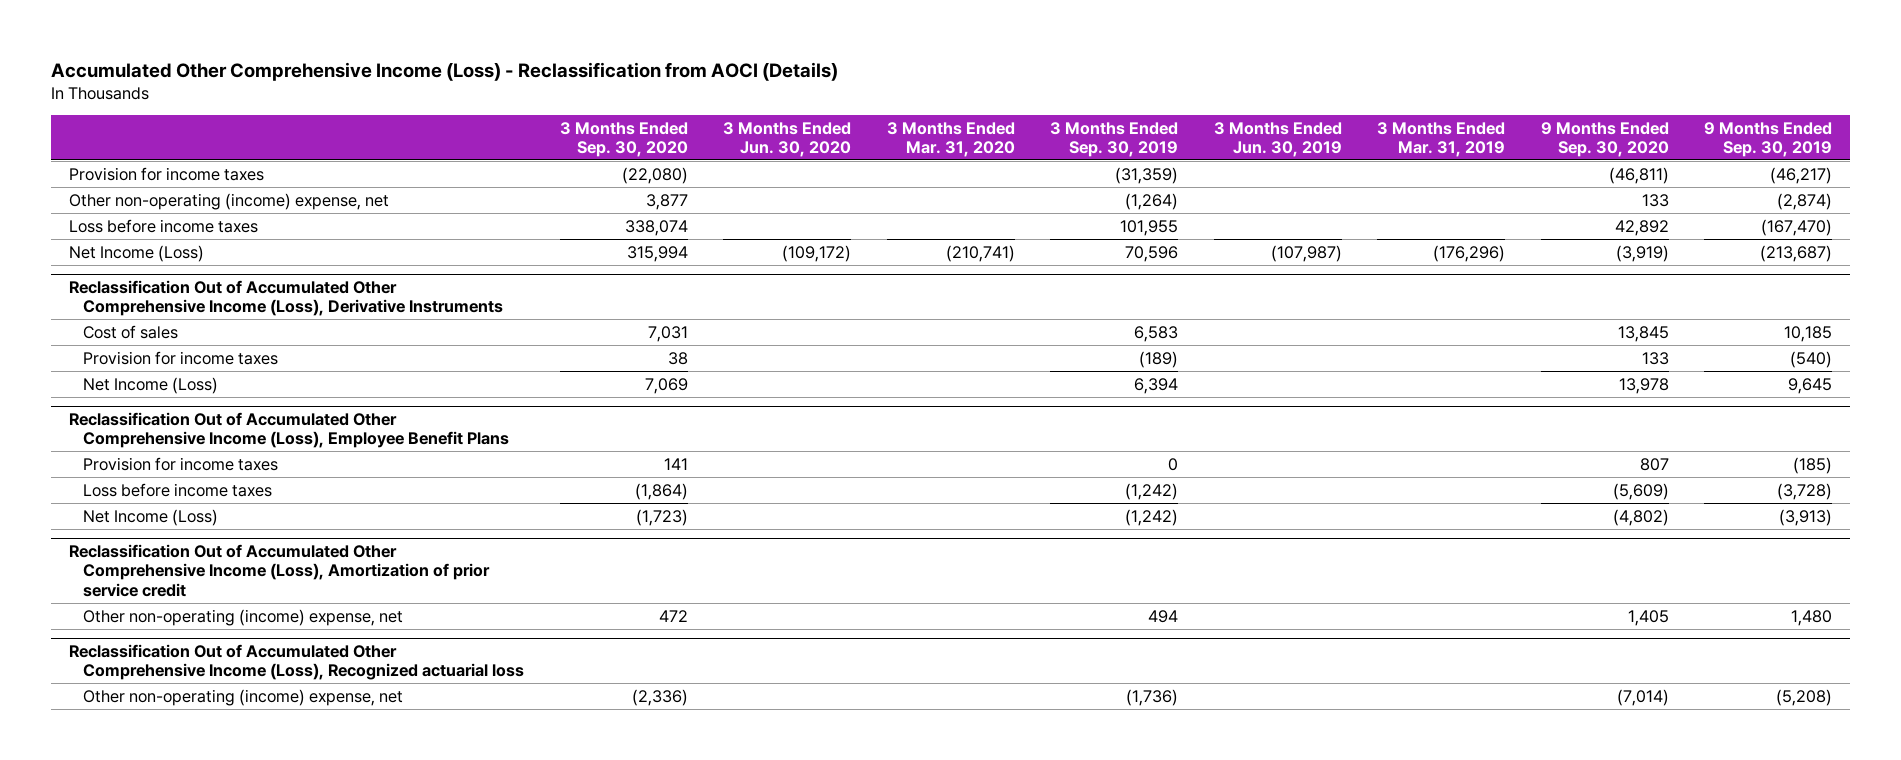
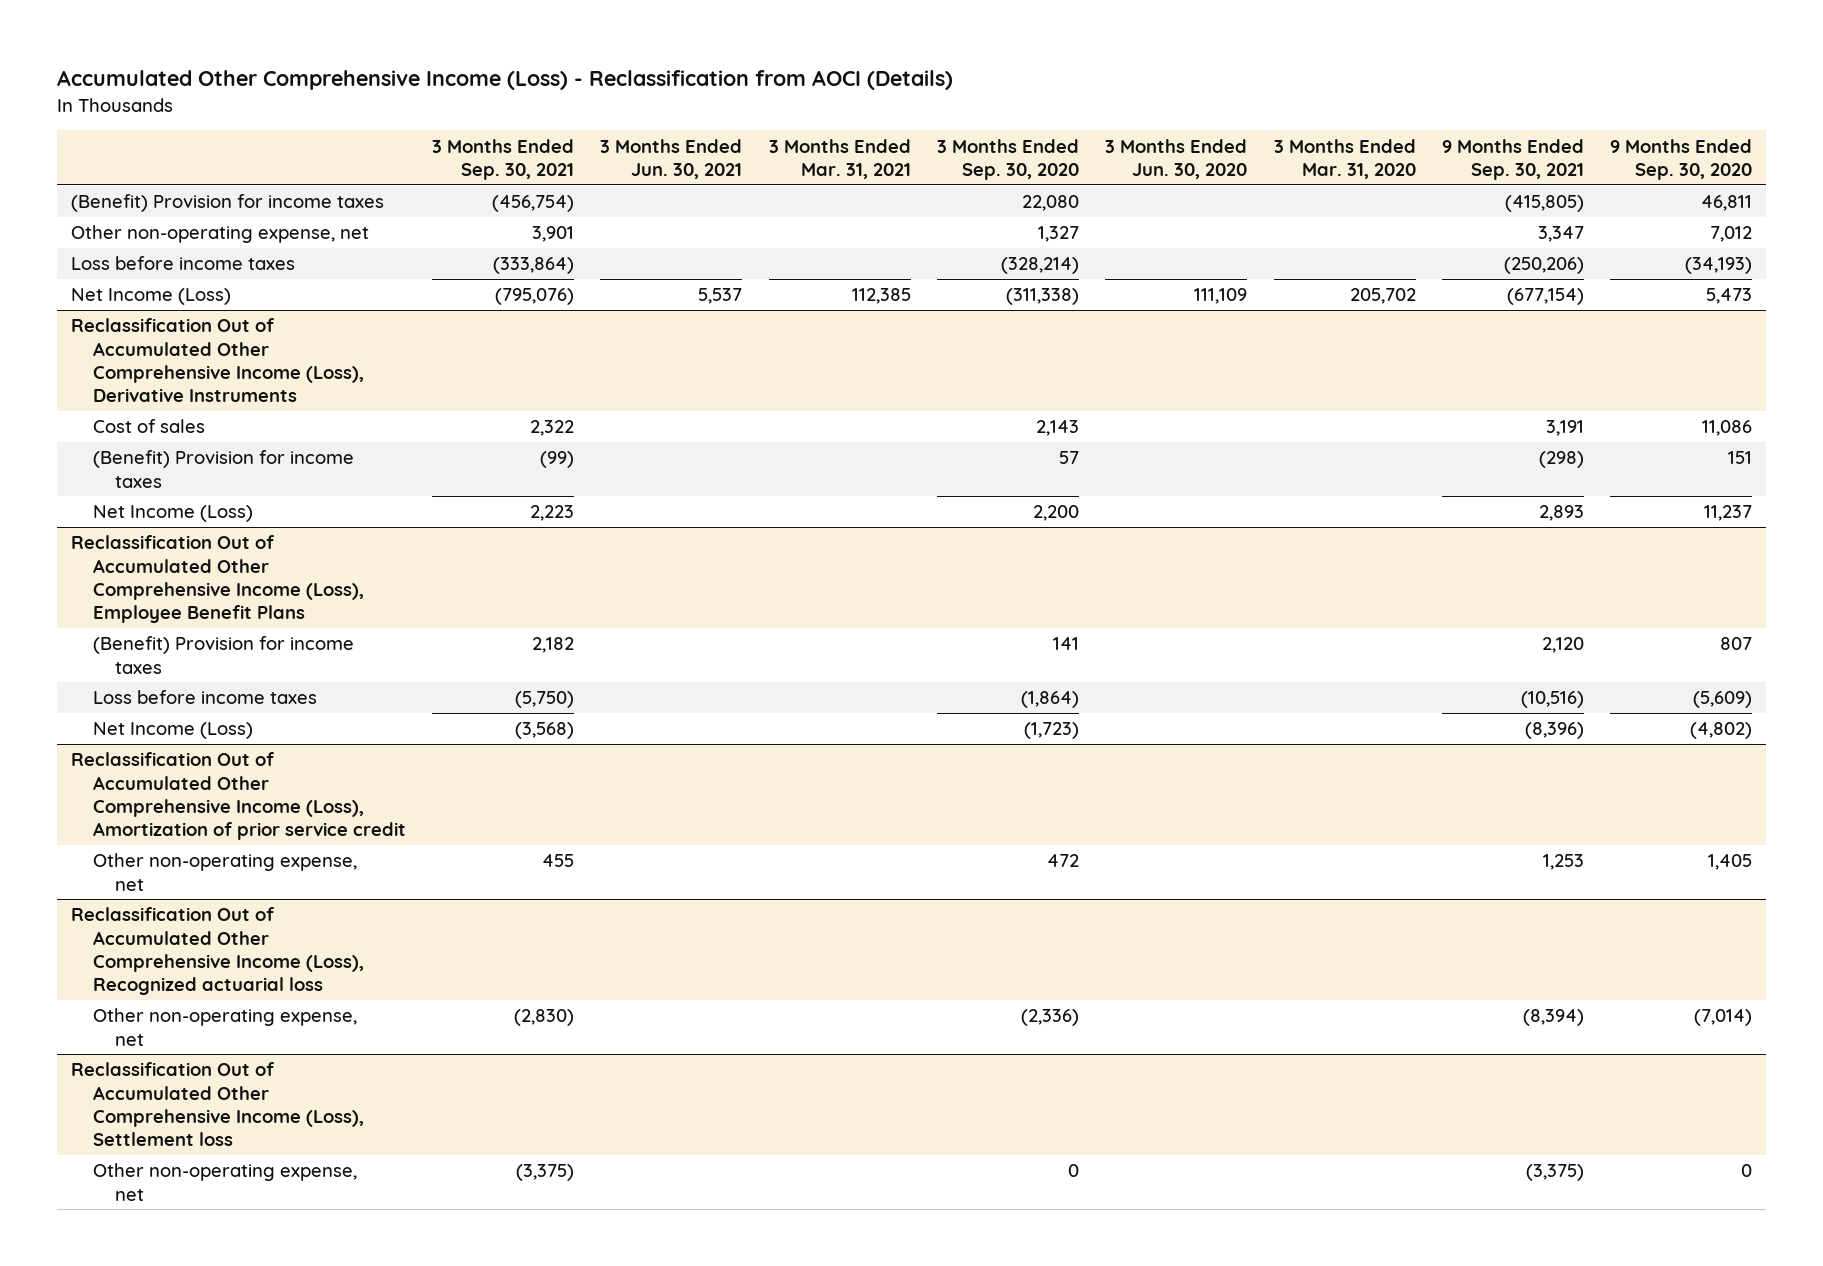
- | 3 Months Ended Sep. 30, 2020 | 3 Months Ended Jun. 30, 2020 | 3 Months Ended Mar. 31, 2020 | 3 Months Ended Sep. 30, 2019 | 3 Months Ended Jun. 30, 2019 | 3 Months Ended Mar. 31, 2019 | 9 Months Ended Sep. 30, 2020 | 9 Months Ended Sep. 30, 2019
+ | 3 Months Ended Sep. 30, 2021 | 3 Months Ended Jun. 30, 2021 | 3 Months Ended Mar. 31, 2021 | 3 Months Ended Sep. 30, 2020 | 3 Months Ended Jun. 30, 2020 | 3 Months Ended Mar. 31, 2020 | 9 Months Ended Sep. 30, 2021 | 9 Months Ended Sep. 30, 2020
- Provision for income taxes | (22,080) | | | (31,359) | | | (46,811) | (46,217)
- Other non-operating (income) expense, net | 3,877 | | | (1,264) | | | 133 | (2,874)
- Loss before income taxes | 338,074 | | | 101,955 | | | 42,892 | (167,470)
- Net Income (Loss) | 315,994 | (109,172) | (210,741) | 70,596 | (107,987) | (176,296) | (3,919) | (213,687)
+ (Benefit) Provision for income taxes | (456,754) | | | 22,080 | | | (415,805) | 46,811
+ Other non-operating expense, net | 3,901 | | | 1,327 | | | 3,347 | 7,012
+ Loss before income taxes | (333,864) | | | (328,214) | | | (250,206) | (34,193)
+ Net Income (Loss) | (795,076) | 5,537 | 112,385 | (311,338) | 111,109 | 205,702 | (677,154) | 5,473
@ Reclassification Out of Accumulated Other Comprehensive Income (Loss), Derivative Instruments
- Cost of sales | 7,031 | | | 6,583 | | | 13,845 | 10,185
- Provision for income taxes | 38 | | | (189) | | | 133 | (540)
- Net Income (Loss) | 7,069 | | | 6,394 | | | 13,978 | 9,645
+ Cost of sales | 2,322 | | | 2,143 | | | 3,191 | 11,086
+ (Benefit) Provision for income taxes | (99) | | | 57 | | | (298) | 151
+ Net Income (Loss) | 2,223 | | | 2,200 | | | 2,893 | 11,237
@ Reclassification Out of Accumulated Other Comprehensive Income (Loss), Employee Benefit Plans
- Provision for income taxes | 141 | | | 0 | | | 807 | (185)
+ (Benefit) Provision for income taxes | 2,182 | | | 141 | | | 2,120 | 807
@ Reclassification Out of Accumulated Other Comprehensive Income (Loss), Amortization of prior service credit
- Other non-operating (income) expense, net | 472 | | | 494 | | | 1,405 | 1,480
+ Other non-operating expense, net | 455 | | | 472 | | | 1,253 | 1,405
@ Reclassification Out of Accumulated Other Comprehensive Income (Loss), Recognized actuarial loss
- Other non-operating (income) expense, net | (2,336) | | | (1,736) | | | (7,014) | (5,208)
+ Other non-operating expense, net | (2,830) | | | (2,336) | | | (8,394) | (7,014)
+ Reclassification Out of Accumulated Other Comprehensive Income (Loss), Settlement loss
+ Other non-operating expense, net | (3,375) | | | 0 | | | (3,375) | 0

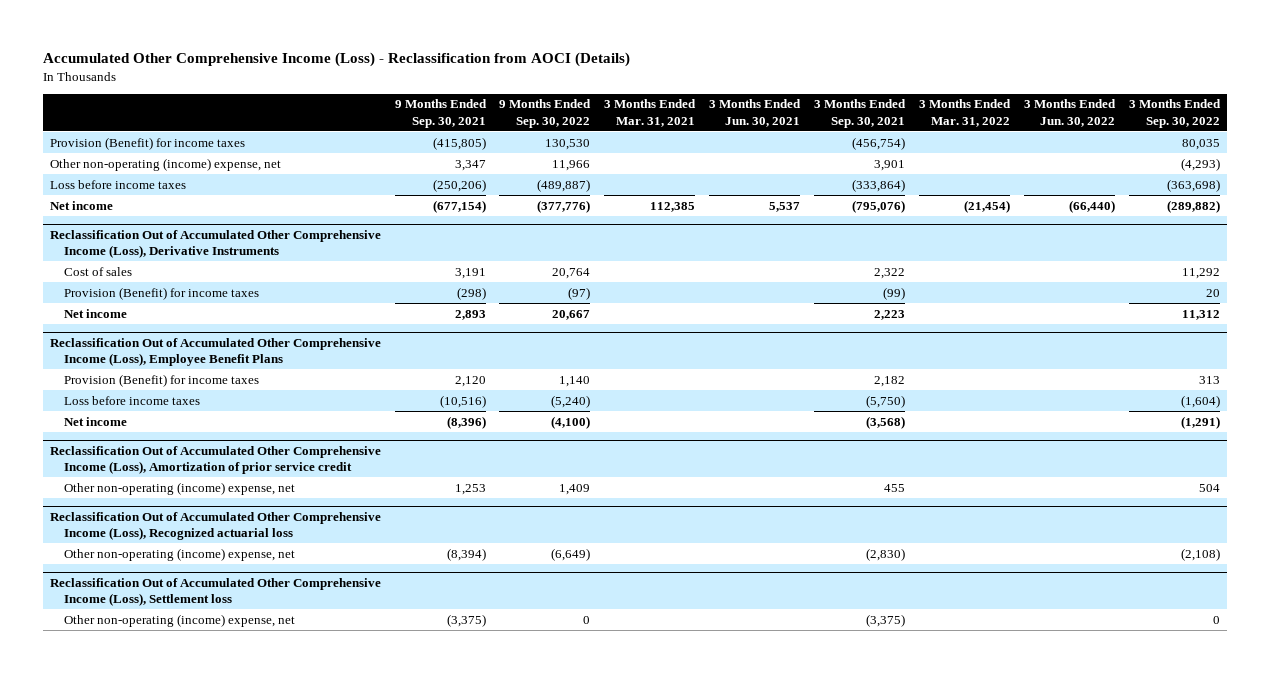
- | 3 Months Ended Sep. 30, 2021 | 3 Months Ended Jun. 30, 2021 | 3 Months Ended Mar. 31, 2021 | 3 Months Ended Sep. 30, 2020 | 3 Months Ended Jun. 30, 2020 | 3 Months Ended Mar. 31, 2020 | 9 Months Ended Sep. 30, 2021 | 9 Months Ended Sep. 30, 2020
+ | 9 Months Ended Sep. 30, 2021 | 9 Months Ended Sep. 30, 2022 | 3 Months Ended Mar. 31, 2021 | 3 Months Ended Jun. 30, 2021 | 3 Months Ended Sep. 30, 2021 | 3 Months Ended Mar. 31, 2022 | 3 Months Ended Jun. 30, 2022 | 3 Months Ended Sep. 30, 2022
- (Benefit) Provision for income taxes | (456,754) | | | 22,080 | | | (415,805) | 46,811
- Other non-operating expense, net | 3,901 | | | 1,327 | | | 3,347 | 7,012
+ Provision (Benefit) for income taxes | (415,805) | 130,530 | | | (456,754) | | | 80,035
+ Other non-operating (income) expense, net | 3,347 | 11,966 | | | 3,901 | | | (4,293)
- Net Income (Loss) | (795,076) | 5,537 | 112,385 | (311,338) | 111,109 | 205,702 | (677,154) | 5,473
+ Net income | (677,154) | (377,776) | 112,385 | 5,537 | (795,076) | (21,454) | (66,440) | (289,882)
@ Reclassification Out of Accumulated Other Comprehensive Income (Loss), Derivative Instruments
- (Benefit) Provision for income taxes | (99) | | | 57 | | | (298) | 151
- Net Income (Loss) | 2,223 | | | 2,200 | | | 2,893 | 11,237
+ Provision (Benefit) for income taxes | (298) | (97) | | | (99) | | | 20
+ Net income | 2,893 | 20,667 | | | 2,223 | | | 11,312
@ Reclassification Out of Accumulated Other Comprehensive Income (Loss), Employee Benefit Plans
- (Benefit) Provision for income taxes | 2,182 | | | 141 | | | 2,120 | 807
+ Provision (Benefit) for income taxes | 2,120 | 1,140 | | | 2,182 | | | 313
- Net Income (Loss) | (3,568) | | | (1,723) | | | (8,396) | (4,802)
+ Net income | (8,396) | (4,100) | | | (3,568) | | | (1,291)
@ Reclassification Out of Accumulated Other Comprehensive Income (Loss), Amortization of prior service credit
- Other non-operating expense, net | 455 | | | 472 | | | 1,253 | 1,405
+ Other non-operating (income) expense, net | 1,253 | 1,409 | | | 455 | | | 504
@ Reclassification Out of Accumulated Other Comprehensive Income (Loss), Recognized actuarial loss
- Other non-operating expense, net | (2,830) | | | (2,336) | | | (8,394) | (7,014)
+ Other non-operating (income) expense, net | (8,394) | (6,649) | | | (2,830) | | | (2,108)
@ Reclassification Out of Accumulated Other Comprehensive Income (Loss), Settlement loss
- Other non-operating expense, net | (3,375) | | | 0 | | | (3,375) | 0
+ Other non-operating (income) expense, net | (3,375) | 0 | | | (3,375) | | | 0

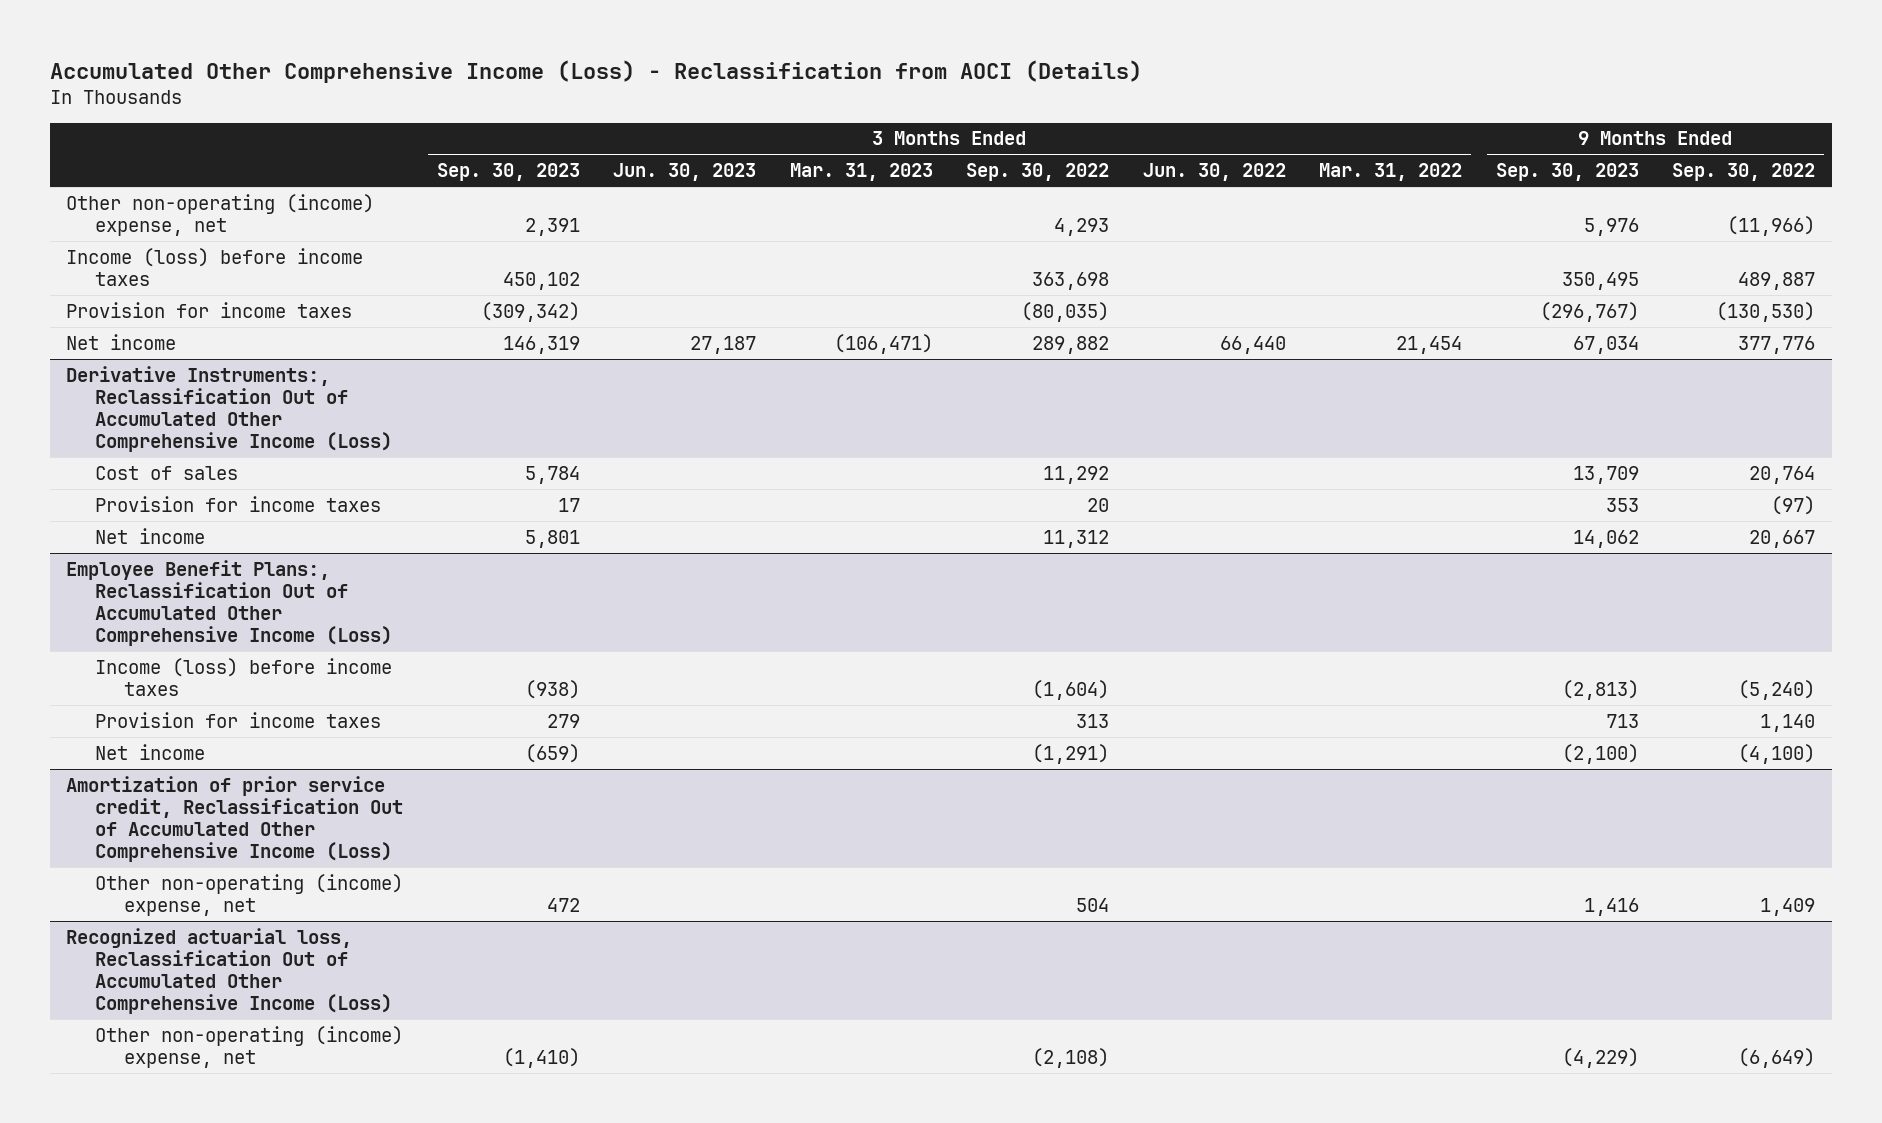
- | 9 Months Ended Sep. 30, 2021 | 9 Months Ended Sep. 30, 2022 | 3 Months Ended Mar. 31, 2021 | 3 Months Ended Jun. 30, 2021 | 3 Months Ended Sep. 30, 2021 | 3 Months Ended Mar. 31, 2022 | 3 Months Ended Jun. 30, 2022 | 3 Months Ended Sep. 30, 2022
+ | 3 Months Ended Sep. 30, 2023 | 3 Months Ended Jun. 30, 2023 | 3 Months Ended Mar. 31, 2023 | 3 Months Ended Sep. 30, 2022 | 3 Months Ended Jun. 30, 2022 | 3 Months Ended Mar. 31, 2022 | 9 Months Ended Sep. 30, 2023 | 9 Months Ended Sep. 30, 2022
- Provision (Benefit) for income taxes | (415,805) | 130,530 | | | (456,754) | | | 80,035
- Other non-operating (income) expense, net | 3,347 | 11,966 | | | 3,901 | | | (4,293)
- Loss before income taxes | (250,206) | (489,887) | | | (333,864) | | | (363,698)
- Net income | (677,154) | (377,776) | 112,385 | 5,537 | (795,076) | (21,454) | (66,440) | (289,882)
- Reclassification Out of Accumulated Other Comprehensive Income (Loss), Derivative Instruments
+ Other non-operating (income) expense, net | 2,391 | | | 4,293 | | | 5,976 | (11,966)
+ Income (loss) before income taxes | 450,102 | | | 363,698 | | | 350,495 | 489,887
+ Provision for income taxes | (309,342) | | | (80,035) | | | (296,767) | (130,530)
+ Net income | 146,319 | 27,187 | (106,471) | 289,882 | 66,440 | 21,454 | 67,034 | 377,776
+ Derivative Instruments:, Reclassification Out of Accumulated Other Comprehensive Income (Loss)
- Provision (Benefit) for income taxes | (298) | (97) | | | (99) | | | 20
+ Provision for income taxes | 17 | | | 20 | | | 353 | (97)
- Reclassification Out of Accumulated Other Comprehensive Income (Loss), Employee Benefit Plans
- Provision (Benefit) for income taxes | 2,120 | 1,140 | | | 2,182 | | | 313
- Loss before income taxes | (10,516) | (5,240) | | | (5,750) | | | (1,604)
+ Employee Benefit Plans:, Reclassification Out of Accumulated Other Comprehensive Income (Loss)
+ Income (loss) before income taxes | (938) | | | (1,604) | | | (2,813) | (5,240)
+ Provision for income taxes | 279 | | | 313 | | | 713 | 1,140
- Reclassification Out of Accumulated Other Comprehensive Income (Loss), Amortization of prior service credit
+ Amortization of prior service credit, Reclassification Out of Accumulated Other Comprehensive Income (Loss)
- Reclassification Out of Accumulated Other Comprehensive Income (Loss), Recognized actuarial loss
+ Recognized actuarial loss, Reclassification Out of Accumulated Other Comprehensive Income (Loss)
- Reclassification Out of Accumulated Other Comprehensive Income (Loss), Settlement loss
- Other non-operating (income) expense, net | (3,375) | 0 | | | (3,375) | | | 0

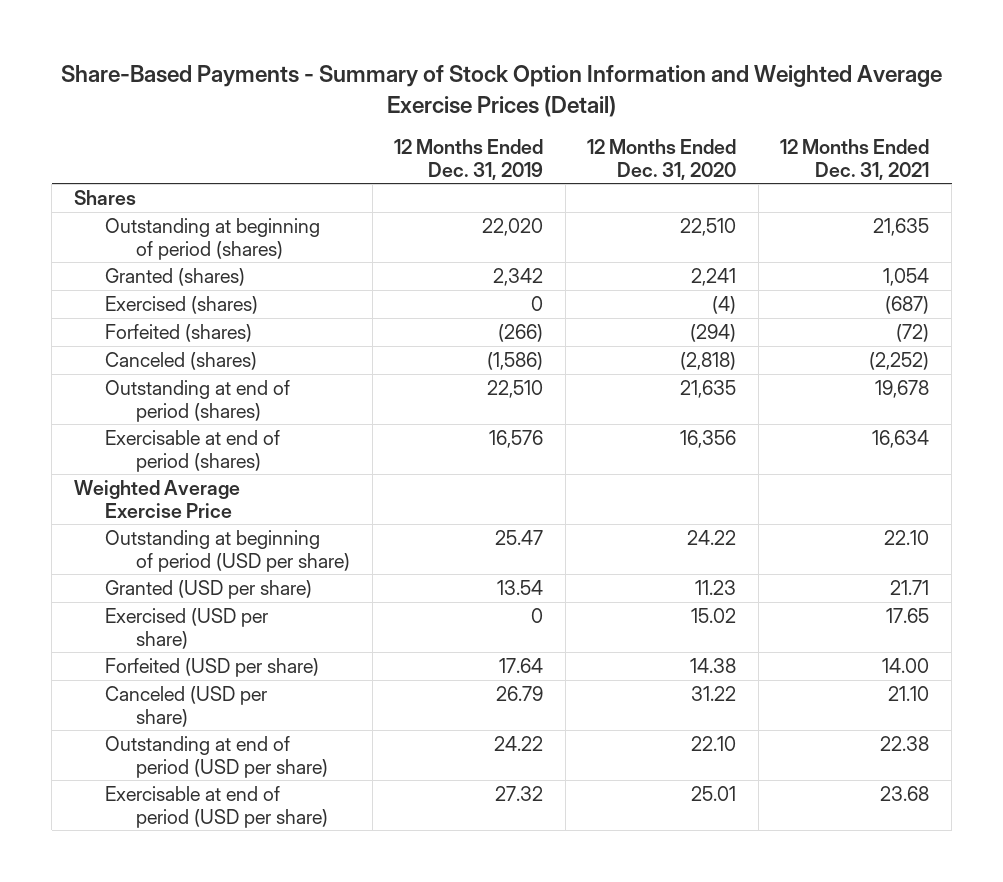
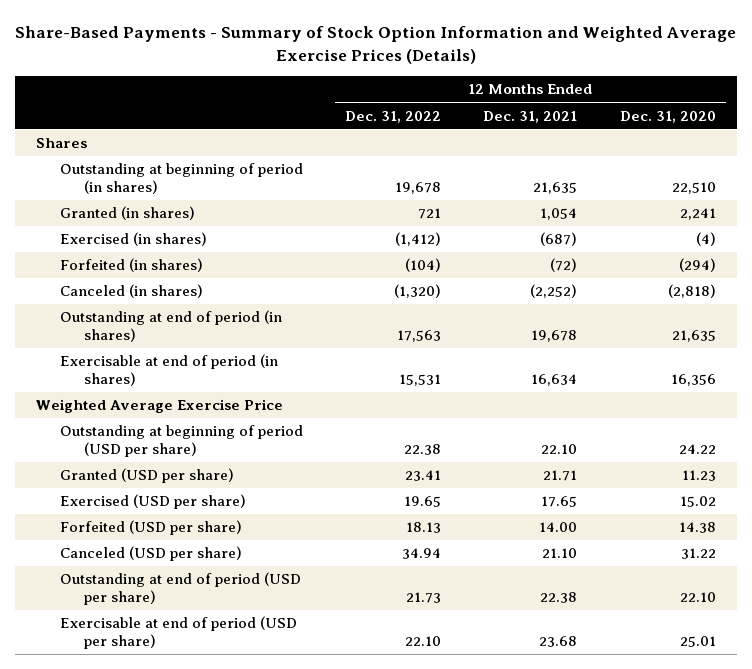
- Share-Based Payments - Summary of Stock Option Information and Weighted Average Exercise Prices (Detail)
+ Share-Based Payments - Summary of Stock Option Information and Weighted Average Exercise Prices (Details)
- | 12 Months Ended Dec. 31, 2019 | 12 Months Ended Dec. 31, 2020 | 12 Months Ended Dec. 31, 2021
+ | 12 Months Ended Dec. 31, 2022 | 12 Months Ended Dec. 31, 2021 | 12 Months Ended Dec. 31, 2020
- Outstanding at beginning of period (shares) | 22,020 | 22,510 | 21,635
- Granted (shares) | 2,342 | 2,241 | 1,054
- Exercised (shares) | 0 | (4) | (687)
- Forfeited (shares) | (266) | (294) | (72)
- Canceled (shares) | (1,586) | (2,818) | (2,252)
- Outstanding at end of period (shares) | 22,510 | 21,635 | 19,678
- Exercisable at end of period (shares) | 16,576 | 16,356 | 16,634
+ Outstanding at beginning of period (in shares) | 19,678 | 21,635 | 22,510
+ Granted (in shares) | 721 | 1,054 | 2,241
+ Exercised (in shares) | (1,412) | (687) | (4)
+ Forfeited (in shares) | (104) | (72) | (294)
+ Canceled (in shares) | (1,320) | (2,252) | (2,818)
+ Outstanding at end of period (in shares) | 17,563 | 19,678 | 21,635
+ Exercisable at end of period (in shares) | 15,531 | 16,634 | 16,356

